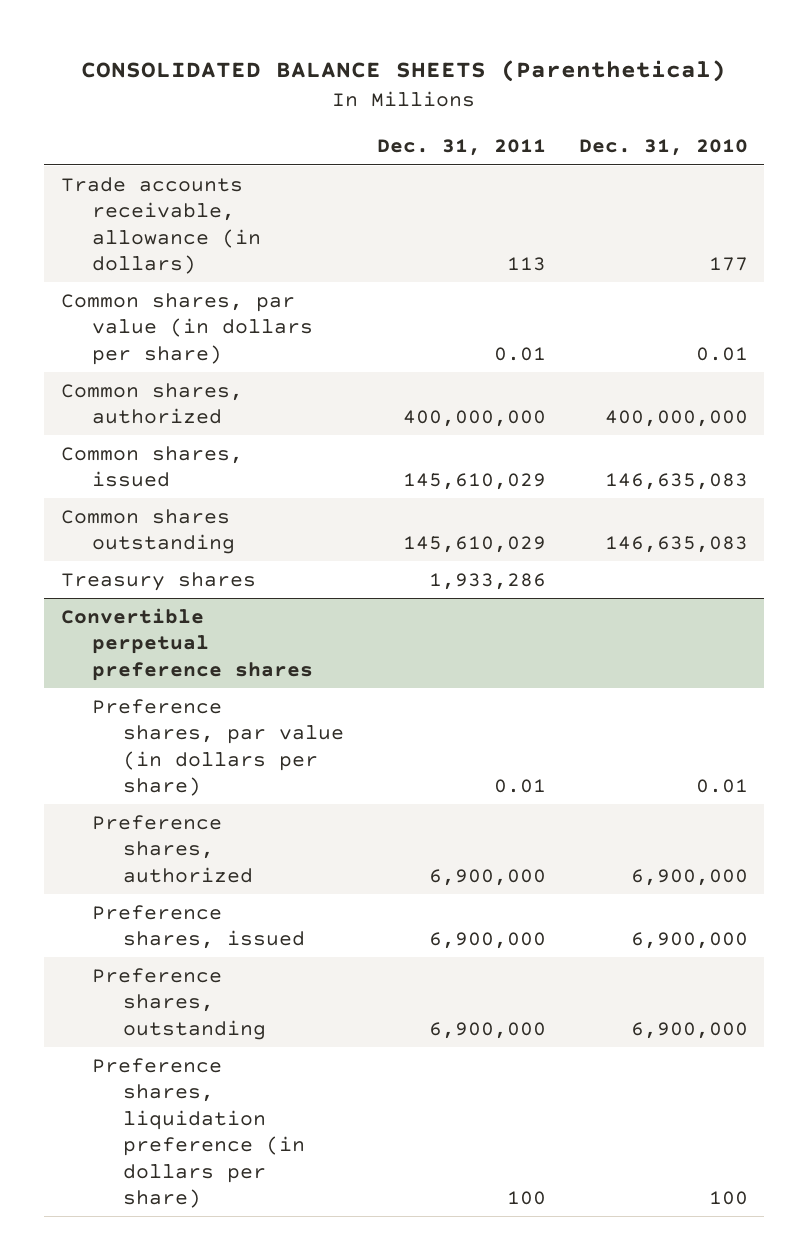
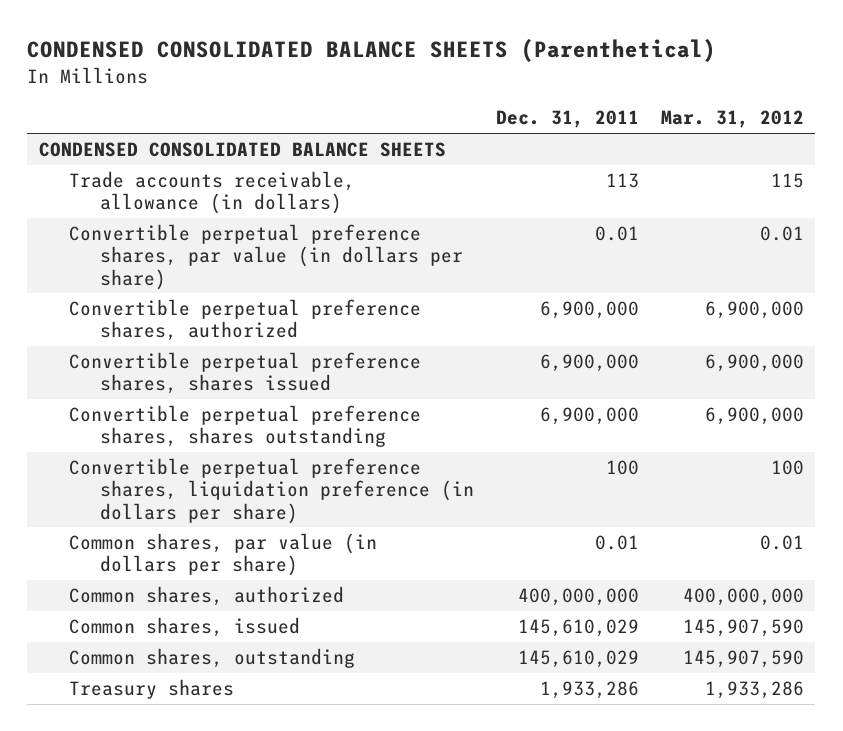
- CONSOLIDATED BALANCE SHEETS (Parenthetical)
+ CONDENSED CONSOLIDATED BALANCE SHEETS (Parenthetical)
- | Dec. 31, 2011 | Dec. 31, 2010
+ | Dec. 31, 2011 | Mar. 31, 2012
+ CONDENSED CONSOLIDATED BALANCE SHEETS
+ Convertible perpetual preference shares, par value (in dollars per share) | 0.01 | 0.01
+ Convertible perpetual preference shares, authorized | 6,900,000 | 6,900,000
+ Convertible perpetual preference shares, shares issued | 6,900,000 | 6,900,000
+ Convertible perpetual preference shares, shares outstanding | 6,900,000 | 6,900,000
+ Convertible perpetual preference shares, liquidation preference (in dollars per share) | 100 | 100
- Common shares outstanding | 145,610,029 | 146,635,083
+ Common shares, outstanding | 145,610,029 | 145,907,590
- Convertible perpetual preference shares
- Preference shares, par value (in dollars per share) | 0.01 | 0.01
- Preference shares, authorized | 6,900,000 | 6,900,000
- Preference shares, issued | 6,900,000 | 6,900,000
- Preference shares, outstanding | 6,900,000 | 6,900,000
- Preference shares, liquidation preference (in dollars per share) | 100 | 100

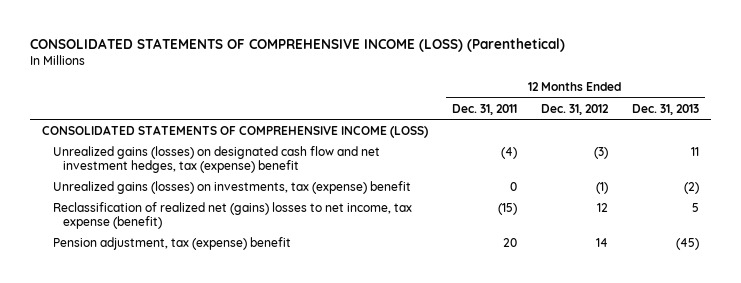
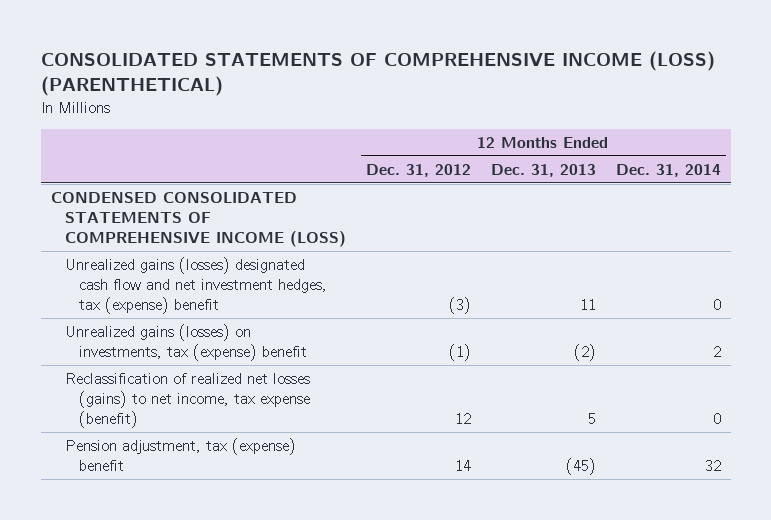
- CONSOLIDATED STATEMENTS OF COMPREHENSIVE INCOME (LOSS) (Parenthetical)
+ CONSOLIDATED STATEMENTS OF COMPREHENSIVE INCOME (LOSS) (PARENTHETICAL)
- | 12 Months Ended Dec. 31, 2011 | 12 Months Ended Dec. 31, 2012 | 12 Months Ended Dec. 31, 2013
+ | 12 Months Ended Dec. 31, 2012 | 12 Months Ended Dec. 31, 2013 | 12 Months Ended Dec. 31, 2014
- CONSOLIDATED STATEMENTS OF COMPREHENSIVE INCOME (LOSS)
- Unrealized gains (losses) on designated cash flow and net investment hedges, tax (expense) benefit | (4) | (3) | 11
+ CONDENSED CONSOLIDATED STATEMENTS OF COMPREHENSIVE INCOME (LOSS)
+ Unrealized gains (losses) designated cash flow and net investment hedges, tax (expense) benefit | (3) | 11 | 0
- Reclassification of realized net (gains) losses to net income, tax expense (benefit) | (15) | 12 | 5
+ Reclassification of realized net losses (gains) to net income, tax expense (benefit) | 12 | 5 | 0

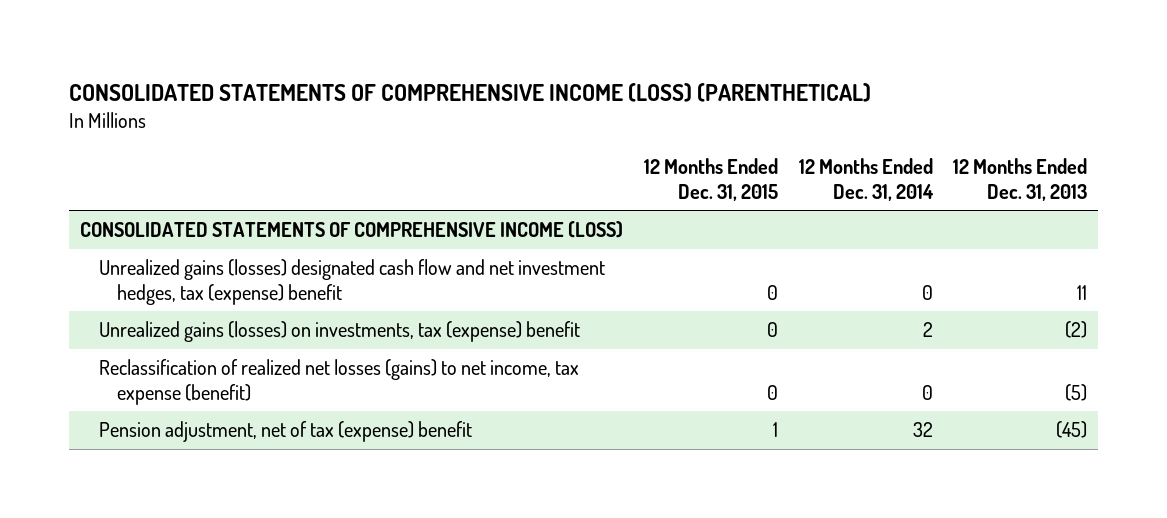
- | 12 Months Ended Dec. 31, 2012 | 12 Months Ended Dec. 31, 2013 | 12 Months Ended Dec. 31, 2014
+ | 12 Months Ended Dec. 31, 2015 | 12 Months Ended Dec. 31, 2014 | 12 Months Ended Dec. 31, 2013
- CONDENSED CONSOLIDATED STATEMENTS OF COMPREHENSIVE INCOME (LOSS)
+ CONSOLIDATED STATEMENTS OF COMPREHENSIVE INCOME (LOSS)
- Reclassification of realized net losses (gains) to net income, tax expense (benefit) | 12 | 5 | 0
- Pension adjustment, tax (expense) benefit | 14 | (45) | 32
+ Reclassification of realized net losses (gains) to net income, tax expense (benefit) | 0 | 0 | (5)
+ Pension adjustment, net of tax (expense) benefit | 1 | 32 | (45)

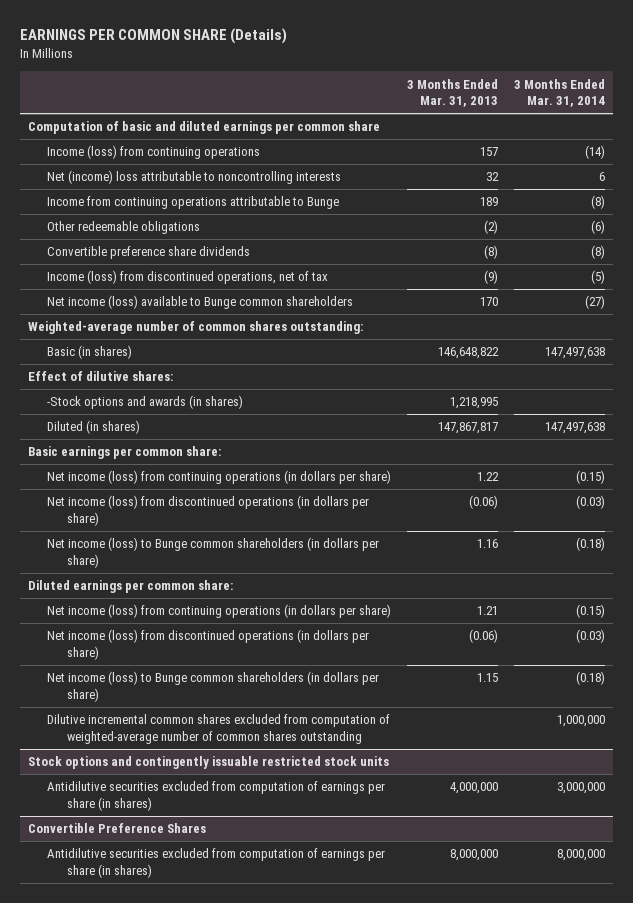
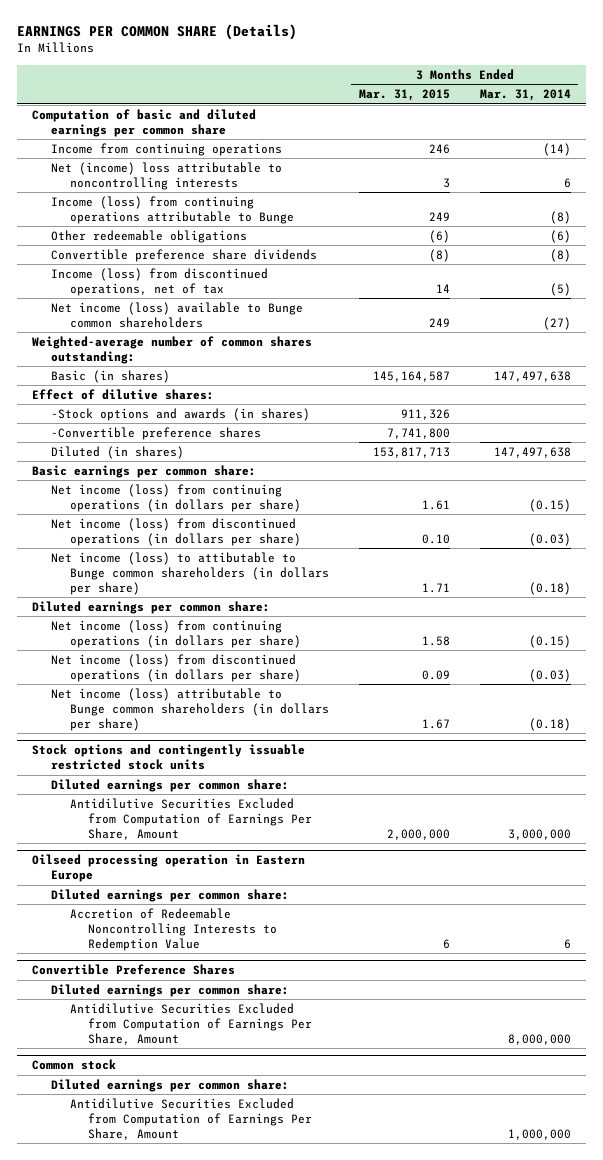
- | 3 Months Ended Mar. 31, 2013 | 3 Months Ended Mar. 31, 2014
+ | 3 Months Ended Mar. 31, 2015 | 3 Months Ended Mar. 31, 2014
- Income (loss) from continuing operations | 157 | (14)
+ Income from continuing operations | 246 | (14)
- Income from continuing operations attributable to Bunge | 189 | (8)
+ Income (loss) from continuing operations attributable to Bunge | 249 | (8)
+ -Convertible preference shares | 7,741,800 |
- Net income (loss) to Bunge common shareholders (in dollars per share) | 1.16 | (0.18)
+ Net income (loss) to attibutable to Bunge common shareholders (in dollars per share) | 1.71 | (0.18)
- Net income (loss) to Bunge common shareholders (in dollars per share) | 1.15 | (0.18)
- Dilutive incremental common shares excluded from computation of weighted-average number of common shares outstanding | | 1,000,000
+ Net income (loss) attributable to Bunge common shareholders (in dollars per share) | 1.67 | (0.18)
@ Stock options and contingently issuable restricted stock units
- Antidilutive securities excluded from computation of earnings per share (in shares) | 4,000,000 | 3,000,000
+ Diluted earnings per common share:
+ Antidilutive Securities Excluded from Computation of Earnings Per Share, Amount | 2,000,000 | 3,000,000
+ Oilseed processing operation in Eastern Europe
+ Diluted earnings per common share:
+ Accretion of Redeemable Noncontrolling Interests to Redemption Value | 6 | 6
@ Convertible Preference Shares
- Antidilutive securities excluded from computation of earnings per share (in shares) | 8,000,000 | 8,000,000
+ Diluted earnings per common share:
+ Antidilutive Securities Excluded from Computation of Earnings Per Share, Amount | | 8,000,000
+ Common stock
+ Diluted earnings per common share:
+ Antidilutive Securities Excluded from Computation of Earnings Per Share, Amount | | 1,000,000

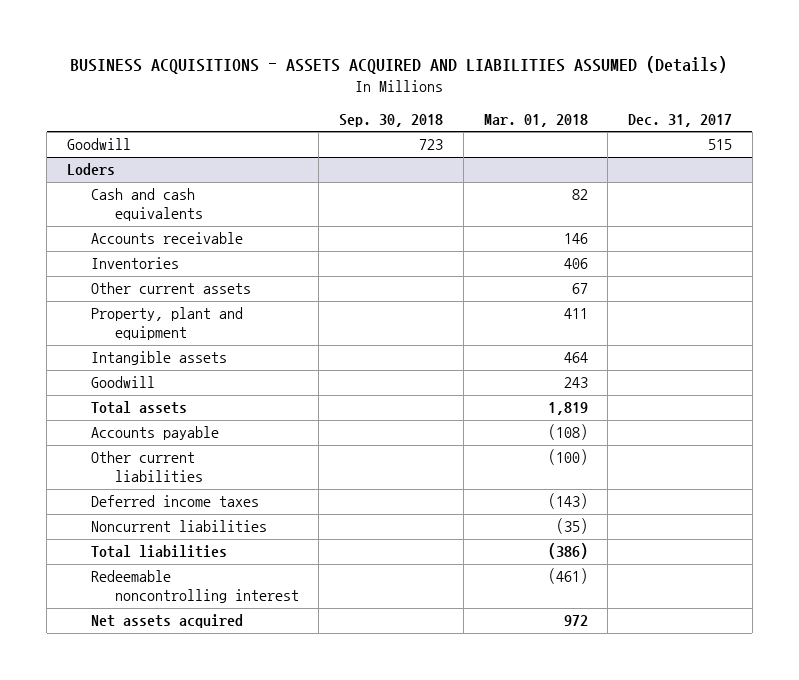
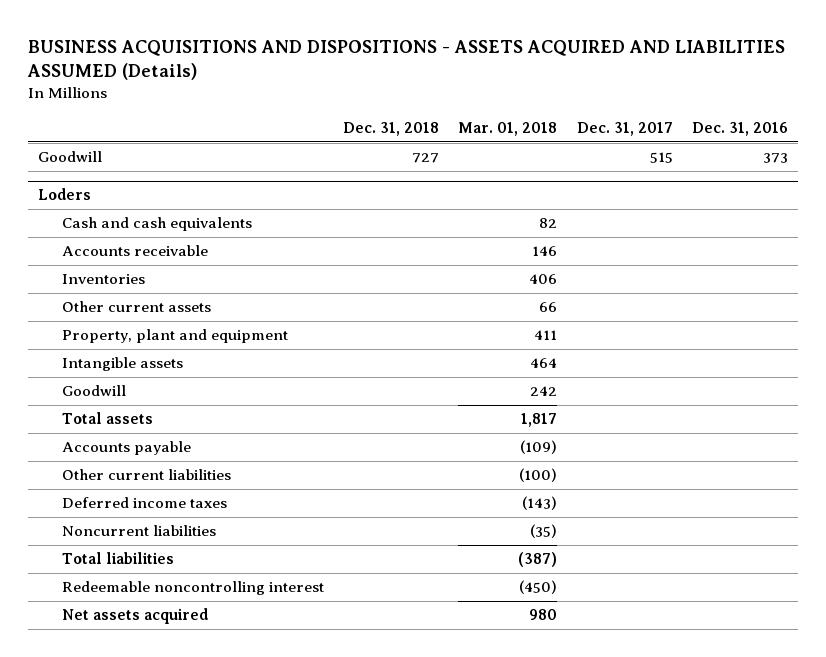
- BUSINESS ACQUISITIONS - ASSETS ACQUIRED AND LIABILITIES ASSUMED (Details)
+ BUSINESS ACQUISITIONS AND DISPOSITIONS - ASSETS ACQUIRED AND LIABILITIES ASSUMED (Details)
- | Sep. 30, 2018 | Mar. 01, 2018 | Dec. 31, 2017
+ | Dec. 31, 2018 | Mar. 01, 2018 | Dec. 31, 2017 | Dec. 31, 2016
@ Loders
- Other current assets | | 67 |
+ Other current assets | | 66 | |
- Goodwill | | 243 |
- Total assets | | 1,819 |
- Accounts payable | | (108) |
+ Goodwill | | 242 | |
+ Total assets | | 1,817 | |
+ Accounts payable | | (109) | |
- Total liabilities | | (386) |
- Redeemable noncontrolling interest | | (461) |
- Net assets acquired | | 972 |
+ Total liabilities | | (387) | |
+ Redeemable noncontrolling interest | | (450) | |
+ Net assets acquired | | 980 | |

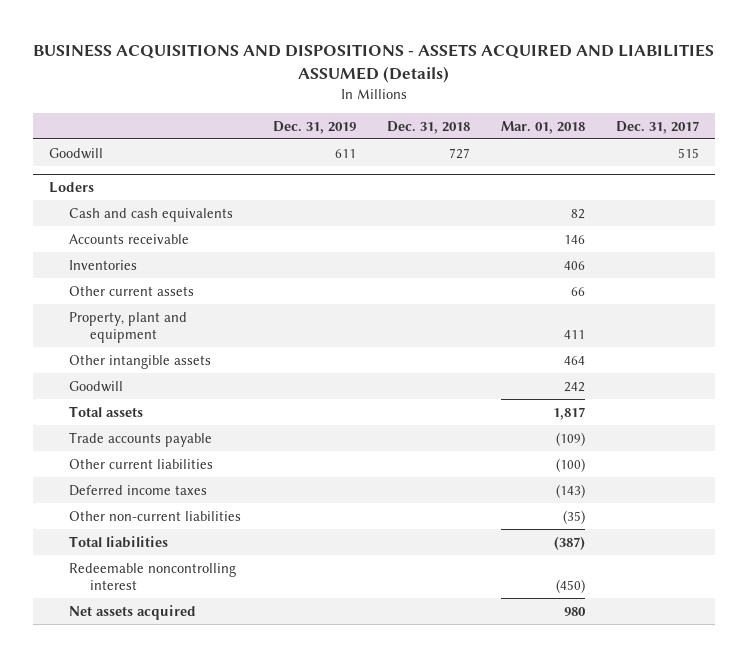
- | Dec. 31, 2018 | Mar. 01, 2018 | Dec. 31, 2017 | Dec. 31, 2016
+ | Dec. 31, 2019 | Dec. 31, 2018 | Mar. 01, 2018 | Dec. 31, 2017
@ Loders
- Intangible assets | | 464 | |
+ Other intangible assets | | | 464 |
- Accounts payable | | (109) | |
+ Trade accounts payable | | | (109) |
- Noncurrent liabilities | | (35) | |
+ Other non-current liabilities | | | (35) |

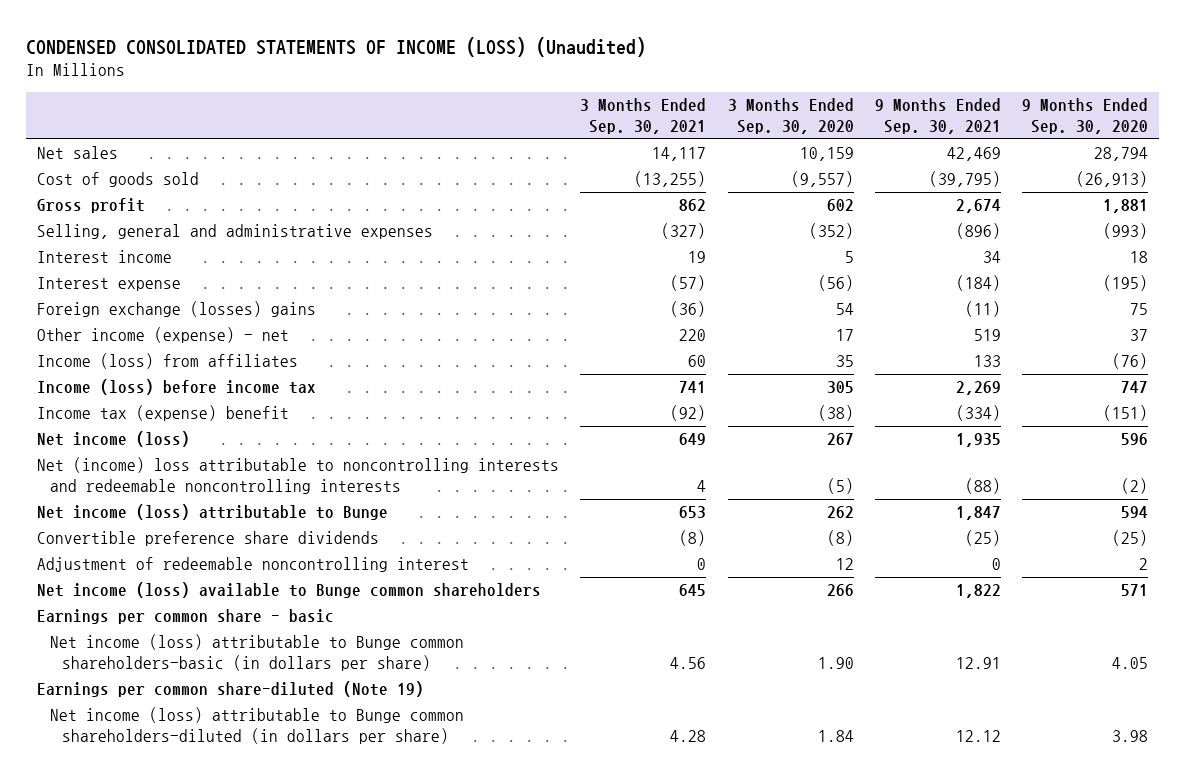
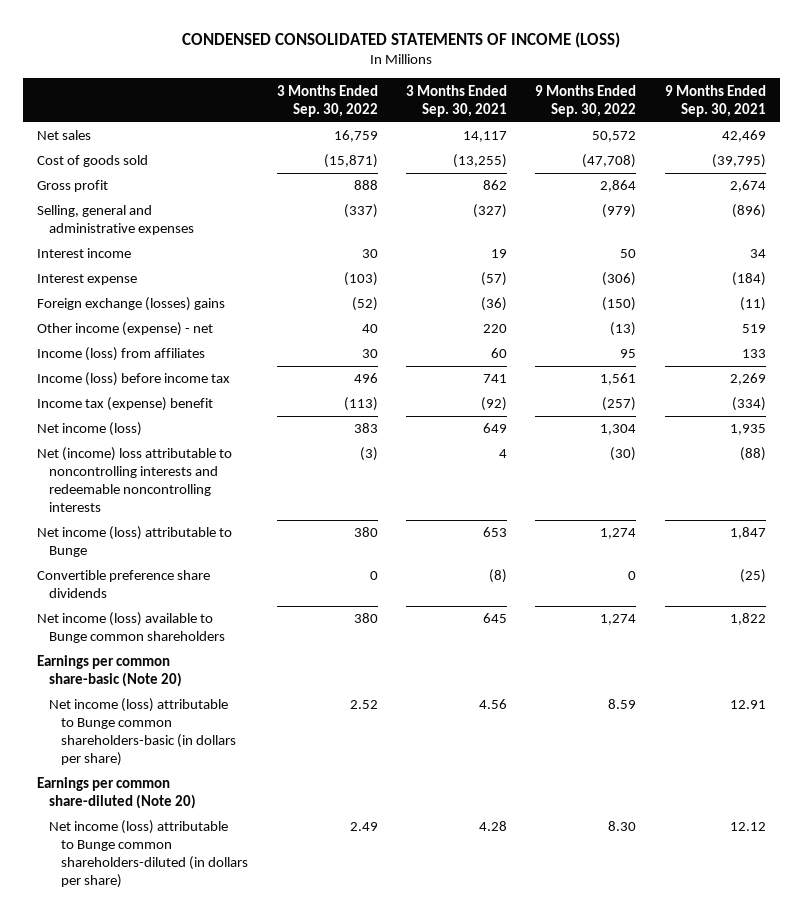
- CONDENSED CONSOLIDATED STATEMENTS OF INCOME (LOSS) (Unaudited)
+ CONDENSED CONSOLIDATED STATEMENTS OF INCOME (LOSS)
- | 3 Months Ended Sep. 30, 2021 | 3 Months Ended Sep. 30, 2020 | 9 Months Ended Sep. 30, 2021 | 9 Months Ended Sep. 30, 2020
+ | 3 Months Ended Sep. 30, 2022 | 3 Months Ended Sep. 30, 2021 | 9 Months Ended Sep. 30, 2022 | 9 Months Ended Sep. 30, 2021
- Adjustment of redeemable noncontrolling interest | 0 | 12 | 0 | 2
- Earnings per common share - basic
+ Earnings per common share-basic (Note 20)
- Earnings per common share-diluted (Note 19)
+ Earnings per common share-diluted (Note 20)

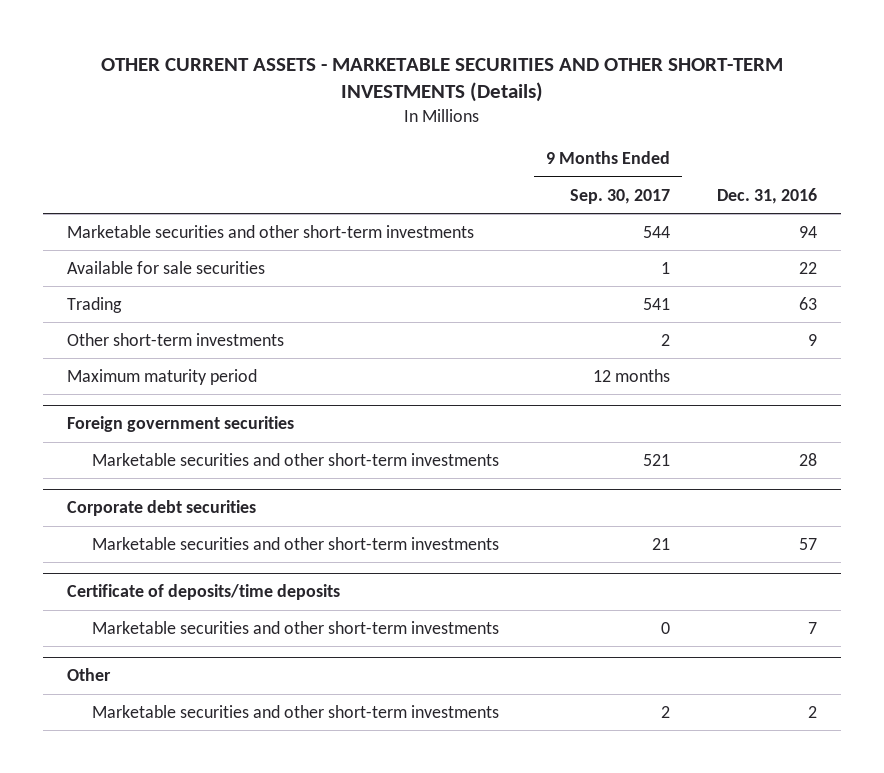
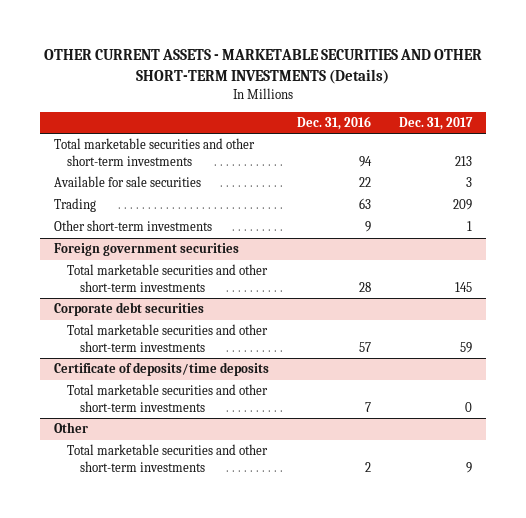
- | 9 Months Ended Sep. 30, 2017 | Dec. 31, 2016
+ | Dec. 31, 2016 | Dec. 31, 2017
- Marketable securities and other short-term investments | 544 | 94
+ Total marketable securities and other short-term investments | 94 | 213
- Maximum maturity period | 12 months |
@ Foreign government securities
- Marketable securities and other short-term investments | 521 | 28
+ Total marketable securities and other short-term investments | 28 | 145
@ Corporate debt securities
- Marketable securities and other short-term investments | 21 | 57
+ Total marketable securities and other short-term investments | 57 | 59
@ Certificate of deposits/time deposits
- Marketable securities and other short-term investments | 0 | 7
+ Total marketable securities and other short-term investments | 7 | 0
@ Other
- Marketable securities and other short-term investments | 2 | 2
+ Total marketable securities and other short-term investments | 2 | 9

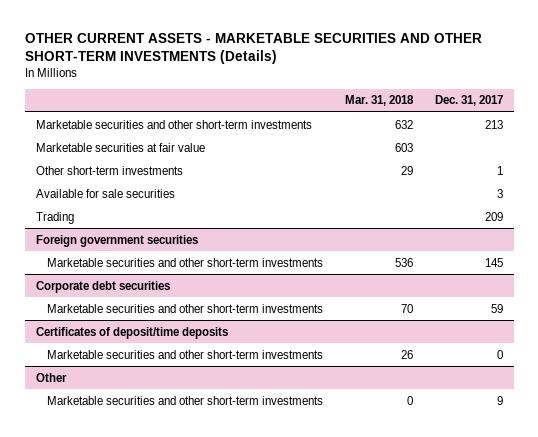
- | Dec. 31, 2016 | Dec. 31, 2017
+ | Mar. 31, 2018 | Dec. 31, 2017
- Total marketable securities and other short-term investments | 94 | 213
+ Marketable securities and other short-term investments | 632 | 213
+ Marketable securities at fair value | 603 |
moved up: Other short-term investments | 29 | 1
@ Foreign government securities
- Total marketable securities and other short-term investments | 28 | 145
+ Marketable securities and other short-term investments | 536 | 145
@ Corporate debt securities
- Total marketable securities and other short-term investments | 57 | 59
- Certificate of deposits/time deposits
- Total marketable securities and other short-term investments | 7 | 0
@ Corporate debt securities
+ Marketable securities and other short-term investments | 70 | 59
+ Certificates of deposit/time deposits
+ Marketable securities and other short-term investments | 26 | 0
@ Other
- Total marketable securities and other short-term investments | 2 | 9
+ Marketable securities and other short-term investments | 0 | 9

